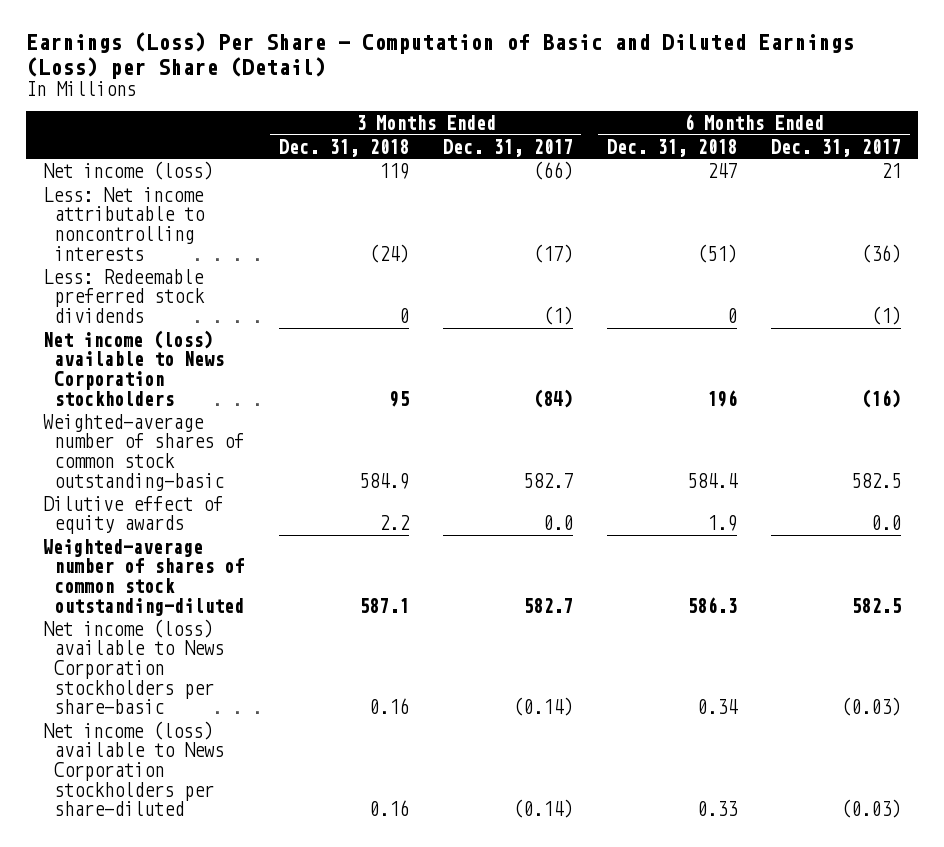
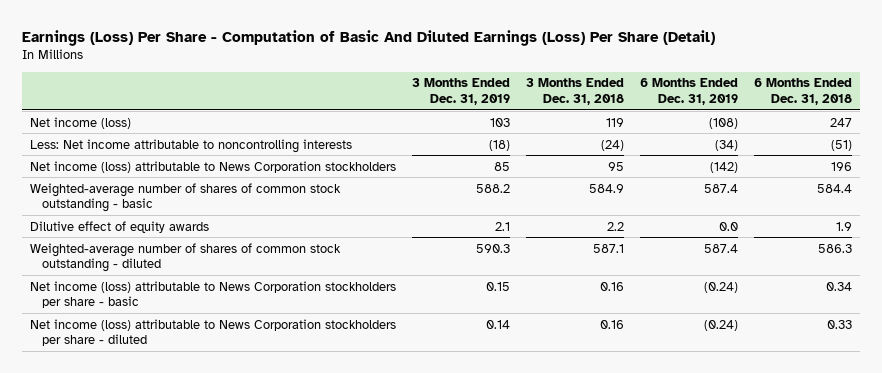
- Earnings (Loss) Per Share - Computation of Basic and Diluted Earnings (Loss) per Share (Detail)
+ Earnings (Loss) Per Share - Computation of Basic And Diluted Earnings (Loss) Per Share (Detail)
- | 3 Months Ended Dec. 31, 2018 | 3 Months Ended Dec. 31, 2017 | 6 Months Ended Dec. 31, 2018 | 6 Months Ended Dec. 31, 2017
+ | 3 Months Ended Dec. 31, 2019 | 3 Months Ended Dec. 31, 2018 | 6 Months Ended Dec. 31, 2019 | 6 Months Ended Dec. 31, 2018
- Less: Redeemable preferred stock dividends | 0 | (1) | 0 | (1)
- Net income (loss) available to News Corporation stockholders | 95 | (84) | 196 | (16)
- Weighted-average number of shares of common stock outstanding-basic | 584.9 | 582.7 | 584.4 | 582.5
+ Net income (loss) attributable to News Corporation stockholders | 85 | 95 | (142) | 196
+ Weighted-average number of shares of common stock outstanding - basic | 588.2 | 584.9 | 587.4 | 584.4
- Weighted-average number of shares of common stock outstanding-diluted | 587.1 | 582.7 | 586.3 | 582.5
- Net income (loss) available to News Corporation stockholders per share-basic | 0.16 | (0.14) | 0.34 | (0.03)
- Net income (loss) available to News Corporation stockholders per share-diluted | 0.16 | (0.14) | 0.33 | (0.03)
+ Weighted-average number of shares of common stock outstanding - diluted | 590.3 | 587.1 | 587.4 | 586.3
+ Net income (loss) attributable to News Corporation stockholders per share - basic | 0.15 | 0.16 | (0.24) | 0.34
+ Net income (loss) attributable to News Corporation stockholders per share - diluted | 0.14 | 0.16 | (0.24) | 0.33

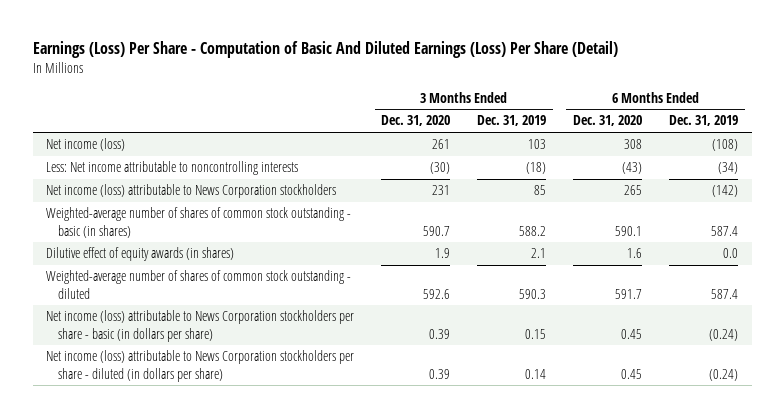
- | 3 Months Ended Dec. 31, 2019 | 3 Months Ended Dec. 31, 2018 | 6 Months Ended Dec. 31, 2019 | 6 Months Ended Dec. 31, 2018
+ | 3 Months Ended Dec. 31, 2020 | 3 Months Ended Dec. 31, 2019 | 6 Months Ended Dec. 31, 2020 | 6 Months Ended Dec. 31, 2019
- Weighted-average number of shares of common stock outstanding - basic | 588.2 | 584.9 | 587.4 | 584.4
- Dilutive effect of equity awards | 2.1 | 2.2 | 0.0 | 1.9
+ Weighted-average number of shares of common stock outstanding - basic (in shares) | 590.7 | 588.2 | 590.1 | 587.4
+ Dilutive effect of equity awards (in shares) | 1.9 | 2.1 | 1.6 | 0.0
- Net income (loss) attributable to News Corporation stockholders per share - basic | 0.15 | 0.16 | (0.24) | 0.34
- Net income (loss) attributable to News Corporation stockholders per share - diluted | 0.14 | 0.16 | (0.24) | 0.33
+ Net income (loss) attributable to News Corporation stockholders per share - basic (in dollars per share) | 0.39 | 0.15 | 0.45 | (0.24)
+ Net income (loss) attributable to News Corporation stockholders per share - diluted (in dollars per share) | 0.39 | 0.14 | 0.45 | (0.24)

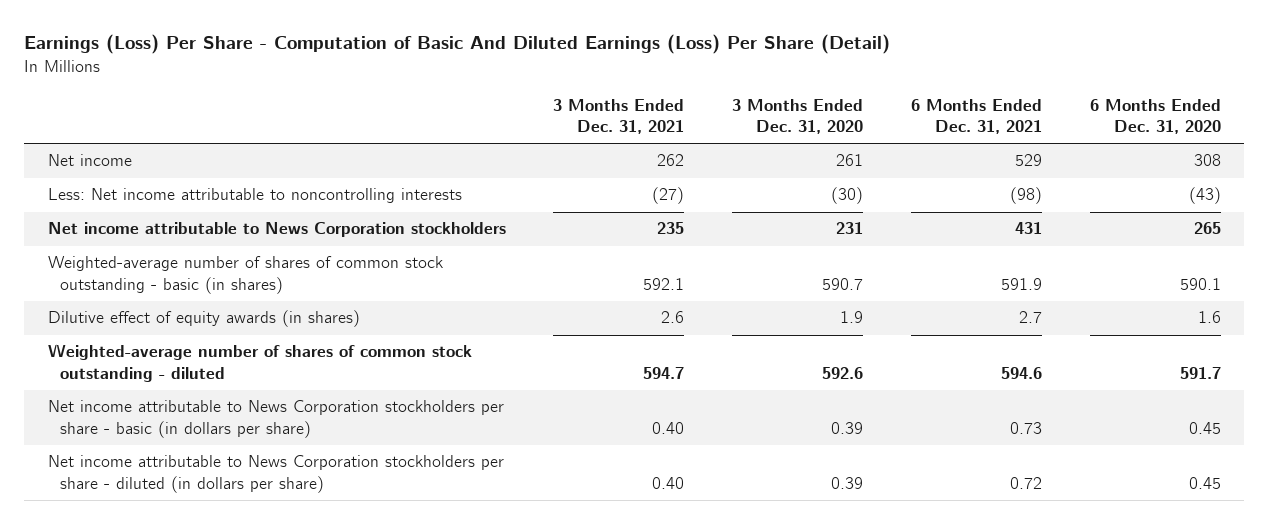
- | 3 Months Ended Dec. 31, 2020 | 3 Months Ended Dec. 31, 2019 | 6 Months Ended Dec. 31, 2020 | 6 Months Ended Dec. 31, 2019
+ | 3 Months Ended Dec. 31, 2021 | 3 Months Ended Dec. 31, 2020 | 6 Months Ended Dec. 31, 2021 | 6 Months Ended Dec. 31, 2020
- Net income (loss) | 261 | 103 | 308 | (108)
+ Net income | 262 | 261 | 529 | 308
- Net income (loss) attributable to News Corporation stockholders | 231 | 85 | 265 | (142)
+ Net income attributable to News Corporation stockholders | 235 | 231 | 431 | 265
- Net income (loss) attributable to News Corporation stockholders per share - basic (in dollars per share) | 0.39 | 0.15 | 0.45 | (0.24)
- Net income (loss) attributable to News Corporation stockholders per share - diluted (in dollars per share) | 0.39 | 0.14 | 0.45 | (0.24)
+ Net income attributable to News Corporation stockholders per share - basic (in dollars per share) | 0.40 | 0.39 | 0.73 | 0.45
+ Net income attributable to News Corporation stockholders per share - diluted (in dollars per share) | 0.40 | 0.39 | 0.72 | 0.45

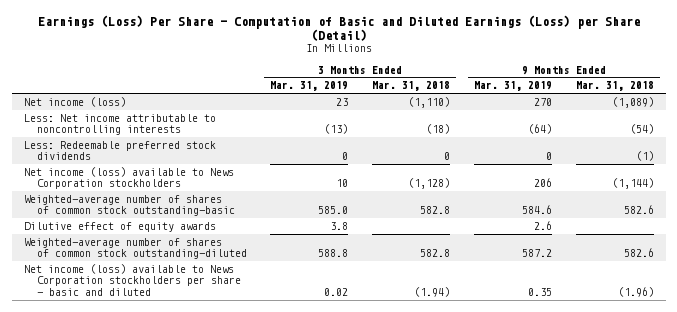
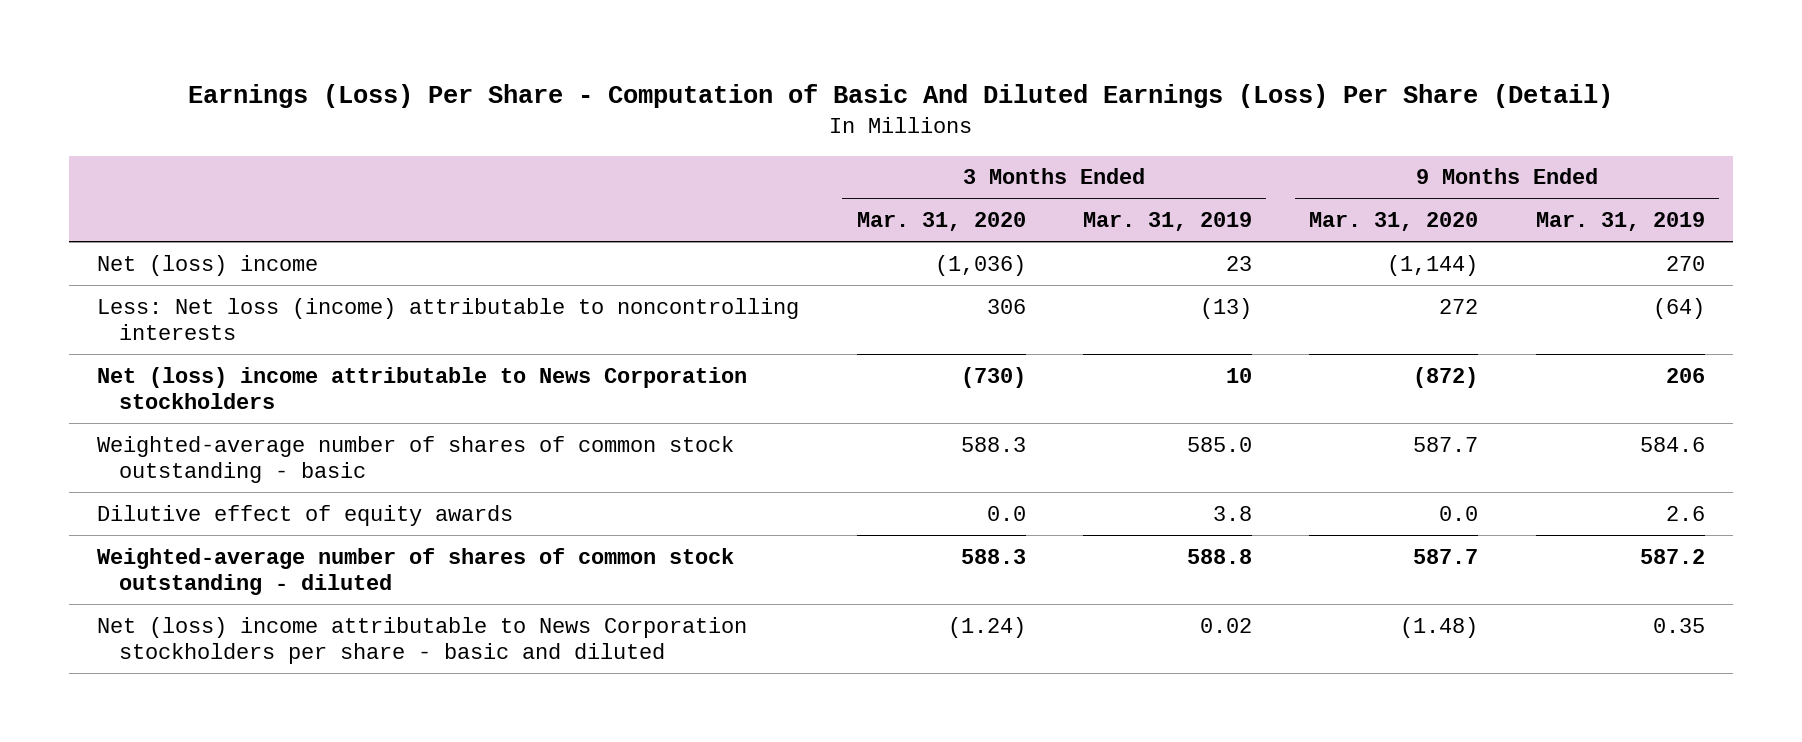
- Earnings (Loss) Per Share - Computation of Basic and Diluted Earnings (Loss) per Share (Detail)
+ Earnings (Loss) Per Share - Computation of Basic And Diluted Earnings (Loss) Per Share (Detail)
- | 3 Months Ended Mar. 31, 2019 | 3 Months Ended Mar. 31, 2018 | 9 Months Ended Mar. 31, 2019 | 9 Months Ended Mar. 31, 2018
+ | 3 Months Ended Mar. 31, 2020 | 3 Months Ended Mar. 31, 2019 | 9 Months Ended Mar. 31, 2020 | 9 Months Ended Mar. 31, 2019
- Net income (loss) | 23 | (1,110) | 270 | (1,089)
- Less: Net income attributable to noncontrolling interests | (13) | (18) | (64) | (54)
- Less: Redeemable preferred stock dividends | 0 | 0 | 0 | (1)
- Net income (loss) available to News Corporation stockholders | 10 | (1,128) | 206 | (1,144)
- Weighted-average number of shares of common stock outstanding-basic | 585.0 | 582.8 | 584.6 | 582.6
+ Net (loss) income | (1,036) | 23 | (1,144) | 270
+ Less: Net loss (income) attributable to noncontrolling interests | 306 | (13) | 272 | (64)
+ Net (loss) income attributable to News Corporation stockholders | (730) | 10 | (872) | 206
+ Weighted-average number of shares of common stock outstanding - basic | 588.3 | 585.0 | 587.7 | 584.6
- Weighted-average number of shares of common stock outstanding-diluted | 588.8 | 582.8 | 587.2 | 582.6
- Net income (loss) available to News Corporation stockholders per share - basic and diluted | 0.02 | (1.94) | 0.35 | (1.96)
+ Weighted-average number of shares of common stock outstanding - diluted | 588.3 | 588.8 | 587.7 | 587.2
+ Net (loss) income attributable to News Corporation stockholders per share - basic and diluted | (1.24) | 0.02 | (1.48) | 0.35

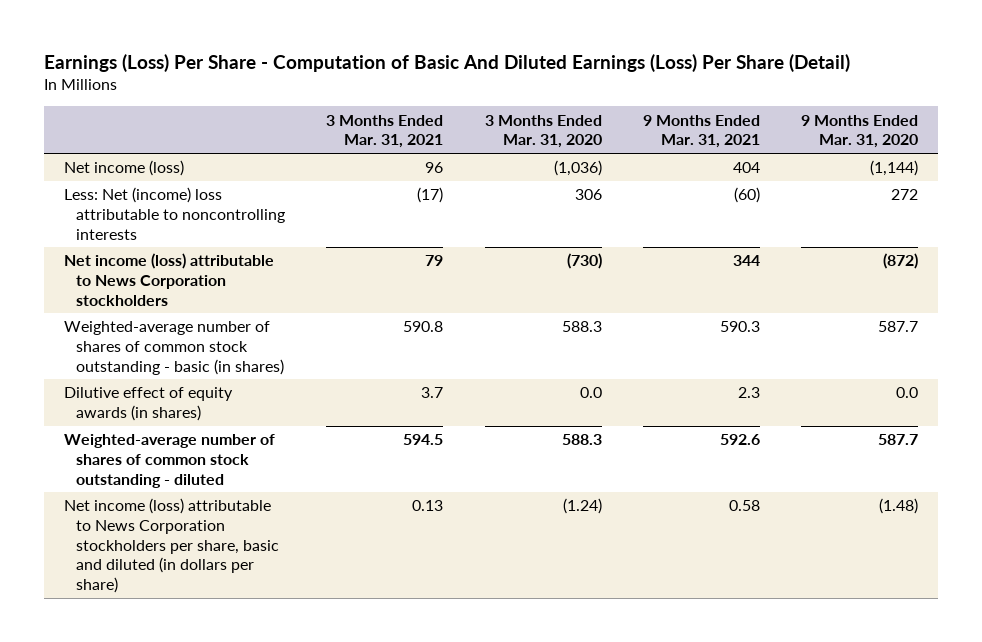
- | 3 Months Ended Mar. 31, 2020 | 3 Months Ended Mar. 31, 2019 | 9 Months Ended Mar. 31, 2020 | 9 Months Ended Mar. 31, 2019
+ | 3 Months Ended Mar. 31, 2021 | 3 Months Ended Mar. 31, 2020 | 9 Months Ended Mar. 31, 2021 | 9 Months Ended Mar. 31, 2020
- Net (loss) income | (1,036) | 23 | (1,144) | 270
- Less: Net loss (income) attributable to noncontrolling interests | 306 | (13) | 272 | (64)
- Net (loss) income attributable to News Corporation stockholders | (730) | 10 | (872) | 206
- Weighted-average number of shares of common stock outstanding - basic | 588.3 | 585.0 | 587.7 | 584.6
- Dilutive effect of equity awards | 0.0 | 3.8 | 0.0 | 2.6
+ Net income (loss) | 96 | (1,036) | 404 | (1,144)
+ Less: Net (income) loss attributable to noncontrolling interests | (17) | 306 | (60) | 272
+ Net income (loss) attributable to News Corporation stockholders | 79 | (730) | 344 | (872)
+ Weighted-average number of shares of common stock outstanding - basic (in shares) | 590.8 | 588.3 | 590.3 | 587.7
+ Dilutive effect of equity awards (in shares) | 3.7 | 0.0 | 2.3 | 0.0
- Net (loss) income attributable to News Corporation stockholders per share - basic and diluted | (1.24) | 0.02 | (1.48) | 0.35
+ Net income (loss) attributable to News Corporation stockholders per share, basic and diluted (in dollars per share) | 0.13 | (1.24) | 0.58 | (1.48)

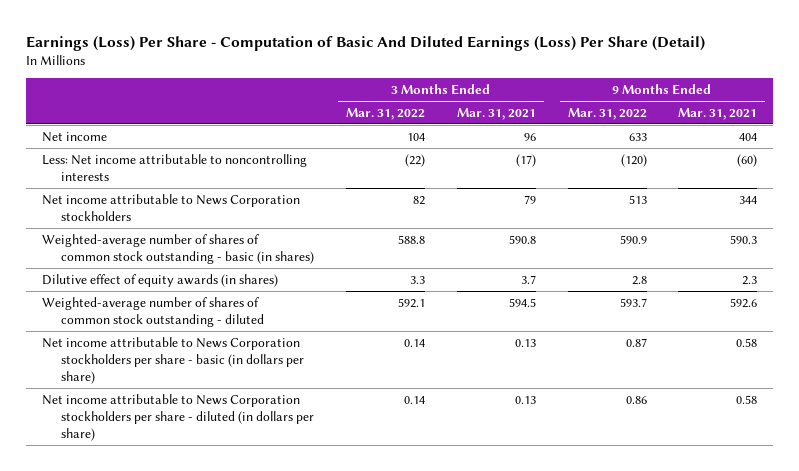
- | 3 Months Ended Mar. 31, 2021 | 3 Months Ended Mar. 31, 2020 | 9 Months Ended Mar. 31, 2021 | 9 Months Ended Mar. 31, 2020
+ | 3 Months Ended Mar. 31, 2022 | 3 Months Ended Mar. 31, 2021 | 9 Months Ended Mar. 31, 2022 | 9 Months Ended Mar. 31, 2021
- Net income (loss) | 96 | (1,036) | 404 | (1,144)
- Less: Net (income) loss attributable to noncontrolling interests | (17) | 306 | (60) | 272
- Net income (loss) attributable to News Corporation stockholders | 79 | (730) | 344 | (872)
+ Net income | 104 | 96 | 633 | 404
+ Less: Net income attributable to noncontrolling interests | (22) | (17) | (120) | (60)
+ Net income attributable to News Corporation stockholders | 82 | 79 | 513 | 344
- Net income (loss) attributable to News Corporation stockholders per share, basic and diluted (in dollars per share) | 0.13 | (1.24) | 0.58 | (1.48)
+ Net income attributable to News Corporation stockholders per share - basic (in dollars per share) | 0.14 | 0.13 | 0.87 | 0.58
+ Net income attributable to News Corporation stockholders per share - diluted (in dollars per share) | 0.14 | 0.13 | 0.86 | 0.58

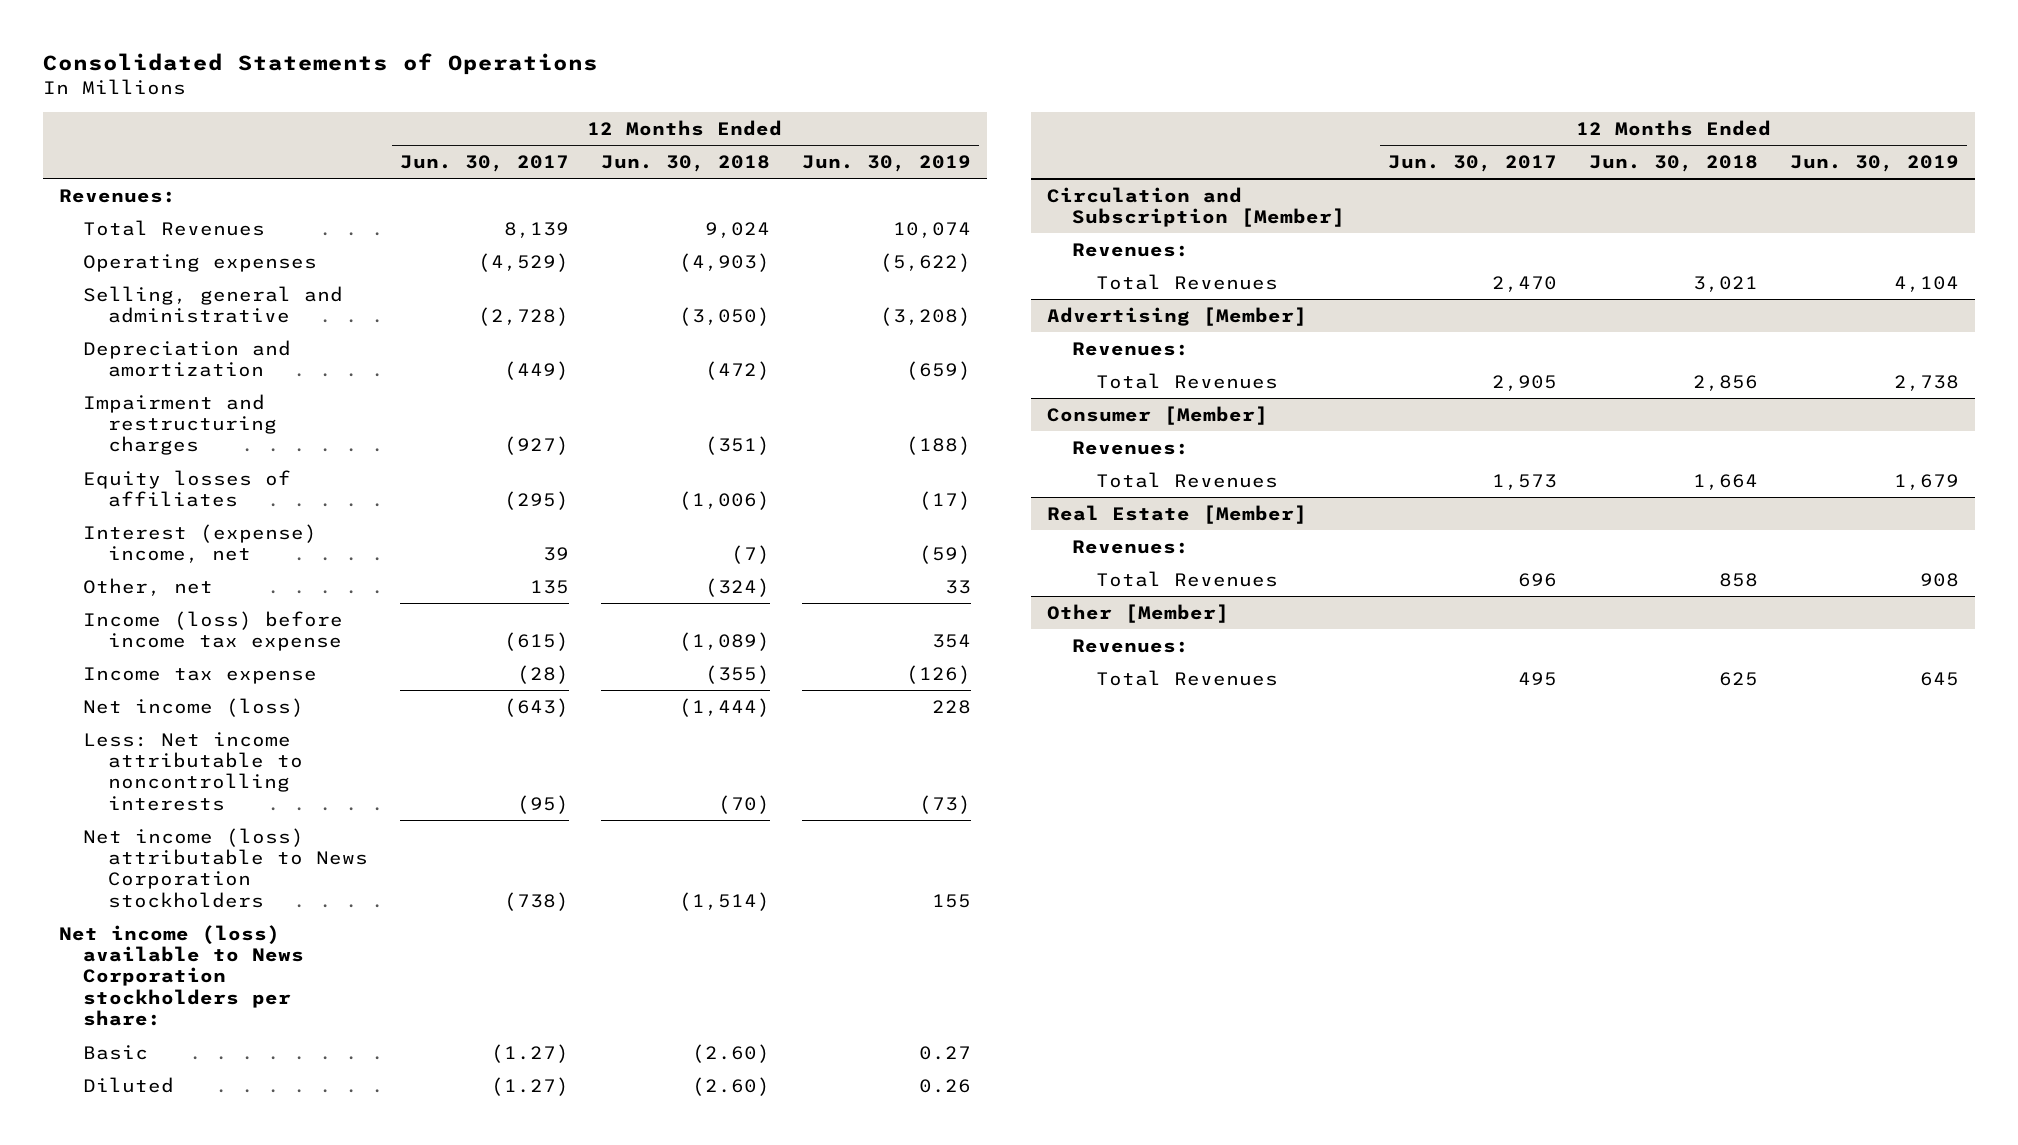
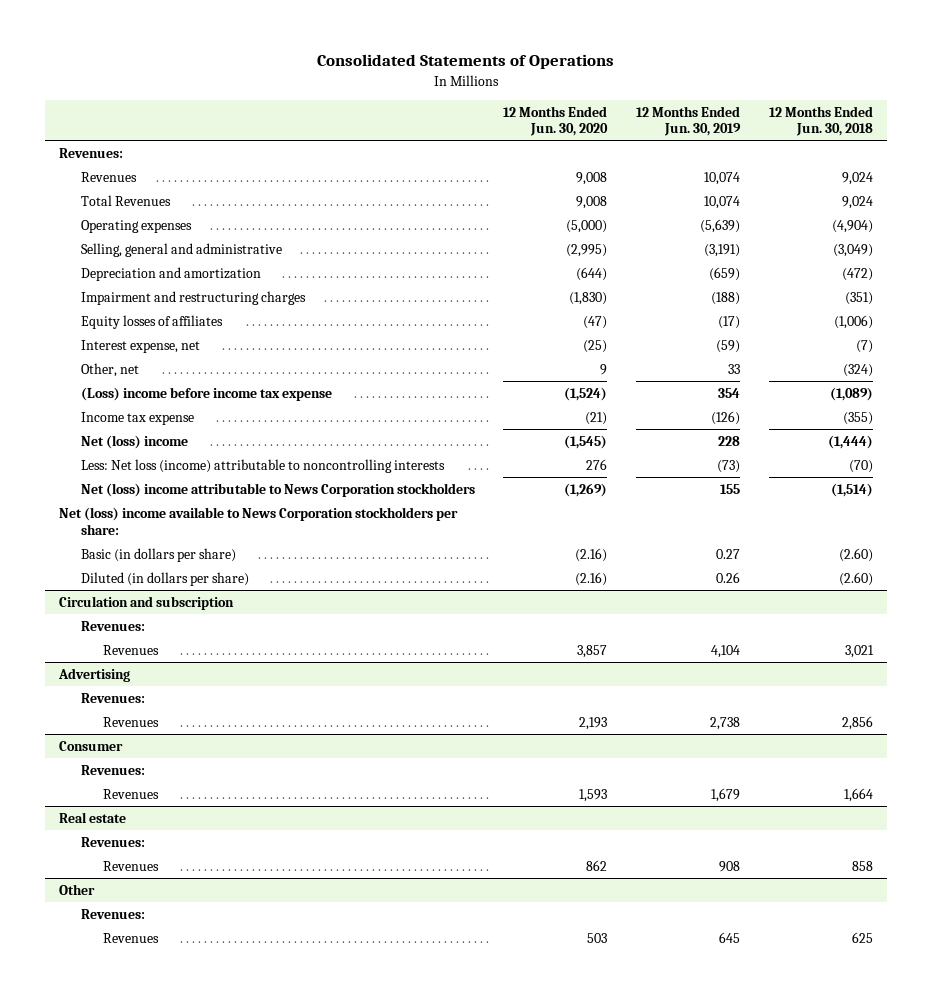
- | 12 Months Ended Jun. 30, 2017 | 12 Months Ended Jun. 30, 2018 | 12 Months Ended Jun. 30, 2019
+ | 12 Months Ended Jun. 30, 2020 | 12 Months Ended Jun. 30, 2019 | 12 Months Ended Jun. 30, 2018
+ Revenues | 9,008 | 10,074 | 9,024
- Operating expenses | (4,529) | (4,903) | (5,622)
- Selling, general and administrative | (2,728) | (3,050) | (3,208)
+ Operating expenses | (5,000) | (5,639) | (4,904)
+ Selling, general and administrative | (2,995) | (3,191) | (3,049)
- Interest (expense) income, net | 39 | (7) | (59)
+ Interest expense, net | (25) | (59) | (7)
- Income (loss) before income tax expense | (615) | (1,089) | 354
+ (Loss) income before income tax expense | (1,524) | 354 | (1,089)
- Net income (loss) | (643) | (1,444) | 228
- Less: Net income attributable to noncontrolling interests | (95) | (70) | (73)
- Net income (loss) attributable to News Corporation stockholders | (738) | (1,514) | 155
- Net income (loss) available to News Corporation stockholders per share:
- Basic | (1.27) | (2.60) | 0.27
- Diluted | (1.27) | (2.60) | 0.26
- Circulation and Subscription [Member]
+ Net (loss) income | (1,545) | 228 | (1,444)
+ Less: Net loss (income) attributable to noncontrolling interests | 276 | (73) | (70)
+ Net (loss) income attributable to News Corporation stockholders | (1,269) | 155 | (1,514)
+ Net (loss) income available to News Corporation stockholders per share:
+ Basic (in dollars per share) | (2.16) | 0.27 | (2.60)
+ Diluted (in dollars per share) | (2.16) | 0.26 | (2.60)
+ Circulation and subscription
- Total Revenues | 2,470 | 3,021 | 4,104
- Advertising [Member]
+ Revenues | 3,857 | 4,104 | 3,021
+ Advertising
- Total Revenues | 2,905 | 2,856 | 2,738
- Consumer [Member]
+ Revenues | 2,193 | 2,738 | 2,856
+ Consumer
- Total Revenues | 1,573 | 1,664 | 1,679
- Real Estate [Member]
+ Revenues | 1,593 | 1,679 | 1,664
+ Real estate
- Total Revenues | 696 | 858 | 908
- Other [Member]
+ Revenues | 862 | 908 | 858
+ Other
- Total Revenues | 495 | 625 | 645
+ Revenues | 503 | 645 | 625

